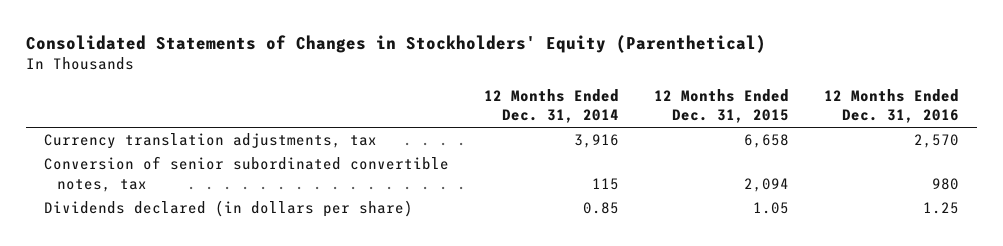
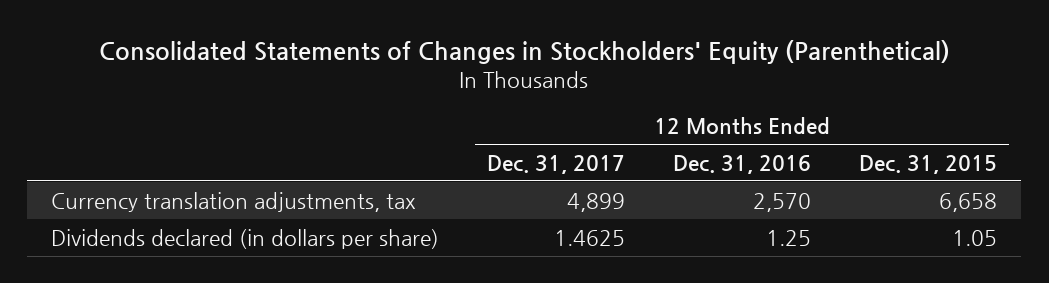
- | 12 Months Ended Dec. 31, 2014 | 12 Months Ended Dec. 31, 2015 | 12 Months Ended Dec. 31, 2016
+ | 12 Months Ended Dec. 31, 2017 | 12 Months Ended Dec. 31, 2016 | 12 Months Ended Dec. 31, 2015
- Conversion of senior subordinated convertible notes, tax | 115 | 2,094 | 980

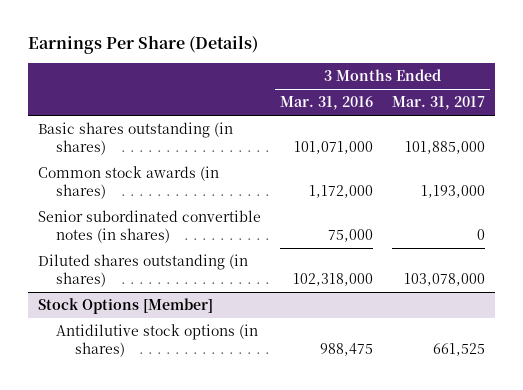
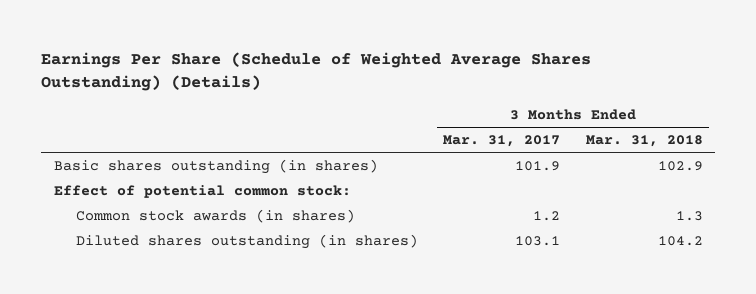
- Earnings Per Share (Details)
+ Earnings Per Share (Schedule of Weighted Average Shares Outstanding) (Details)
- | 3 Months Ended Mar. 31, 2016 | 3 Months Ended Mar. 31, 2017
+ | 3 Months Ended Mar. 31, 2017 | 3 Months Ended Mar. 31, 2018
- Basic shares outstanding (in shares) | 101,071,000 | 101,885,000
- Common stock awards (in shares) | 1,172,000 | 1,193,000
- Senior subordinated convertible notes (in shares) | 75,000 | 0
- Diluted shares outstanding (in shares) | 102,318,000 | 103,078,000
- Stock Options [Member]
- Antidilutive stock options (in shares) | 988,475 | 661,525
+ Basic shares outstanding (in shares) | 101.9 | 102.9
+ Effect of potential common stock:
+ Common stock awards (in shares) | 1.2 | 1.3
+ Diluted shares outstanding (in shares) | 103.1 | 104.2

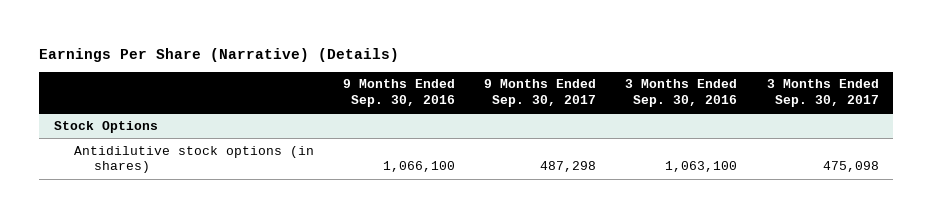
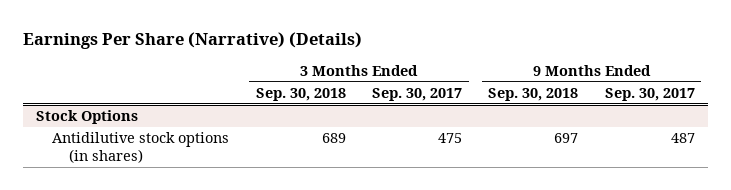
- | 9 Months Ended Sep. 30, 2016 | 9 Months Ended Sep. 30, 2017 | 3 Months Ended Sep. 30, 2016 | 3 Months Ended Sep. 30, 2017
+ | 3 Months Ended Sep. 30, 2018 | 3 Months Ended Sep. 30, 2017 | 9 Months Ended Sep. 30, 2018 | 9 Months Ended Sep. 30, 2017
@ Stock Options
- Antidilutive stock options (in shares) | 1,066,100 | 487,298 | 1,063,100 | 475,098
+ Antidilutive stock options (in shares) | 689 | 475 | 697 | 487

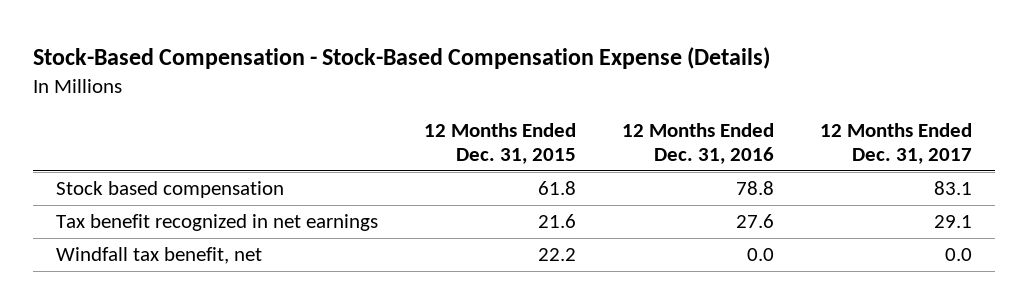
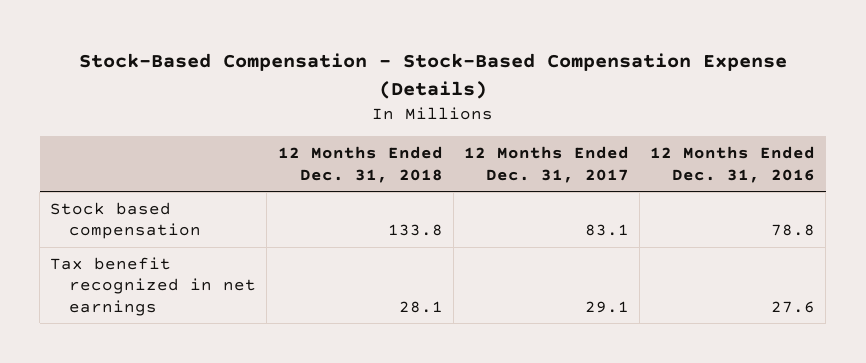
- | 12 Months Ended Dec. 31, 2015 | 12 Months Ended Dec. 31, 2016 | 12 Months Ended Dec. 31, 2017
+ | 12 Months Ended Dec. 31, 2018 | 12 Months Ended Dec. 31, 2017 | 12 Months Ended Dec. 31, 2016
- Windfall tax benefit, net | 22.2 | 0.0 | 0.0

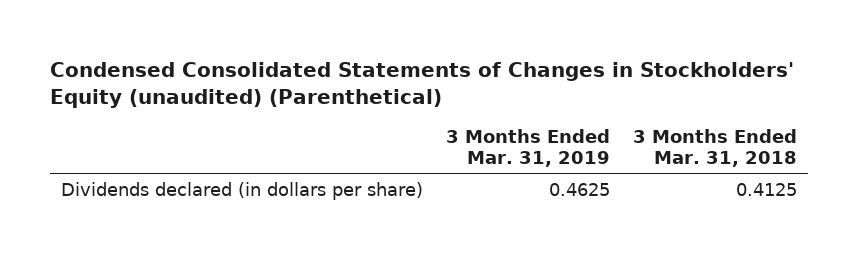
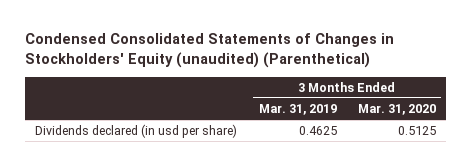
- | 3 Months Ended Mar. 31, 2019 | 3 Months Ended Mar. 31, 2018
+ | 3 Months Ended Mar. 31, 2019 | 3 Months Ended Mar. 31, 2020
- Dividends declared (in dollars per share) | 0.4625 | 0.4125
+ Dividends declared (in usd per share) | 0.4625 | 0.5125

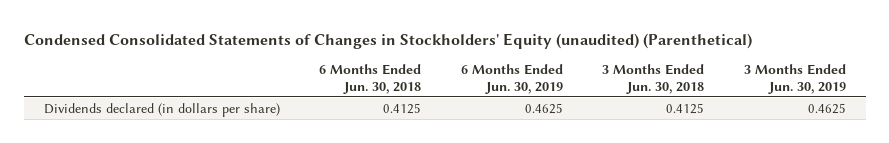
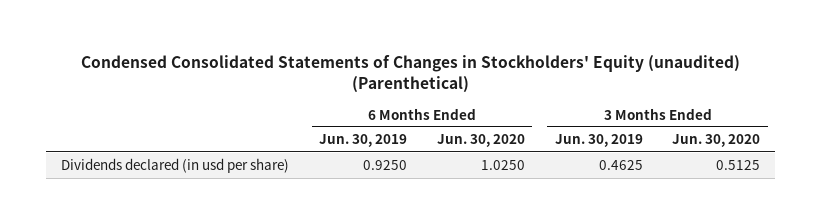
- | 6 Months Ended Jun. 30, 2018 | 6 Months Ended Jun. 30, 2019 | 3 Months Ended Jun. 30, 2018 | 3 Months Ended Jun. 30, 2019
+ | 6 Months Ended Jun. 30, 2019 | 6 Months Ended Jun. 30, 2020 | 3 Months Ended Jun. 30, 2019 | 3 Months Ended Jun. 30, 2020
- Dividends declared (in dollars per share) | 0.4125 | 0.4625 | 0.4125 | 0.4625
+ Dividends declared (in usd per share) | 0.9250 | 1.0250 | 0.4625 | 0.5125

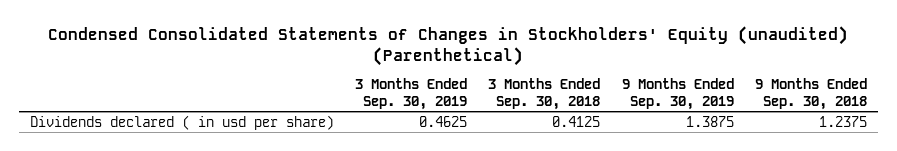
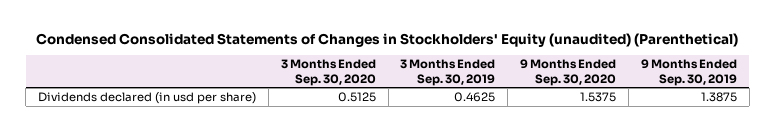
- | 3 Months Ended Sep. 30, 2019 | 3 Months Ended Sep. 30, 2018 | 9 Months Ended Sep. 30, 2019 | 9 Months Ended Sep. 30, 2018
+ | 3 Months Ended Sep. 30, 2020 | 3 Months Ended Sep. 30, 2019 | 9 Months Ended Sep. 30, 2020 | 9 Months Ended Sep. 30, 2019
- Dividends declared ( in usd per share) | 0.4625 | 0.4125 | 1.3875 | 1.2375
+ Dividends declared (in usd per share) | 0.5125 | 0.4625 | 1.5375 | 1.3875

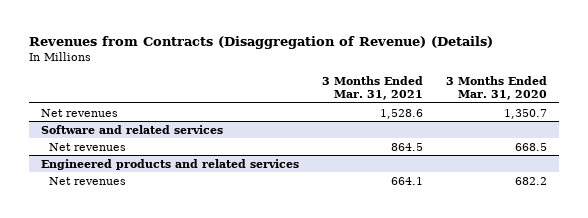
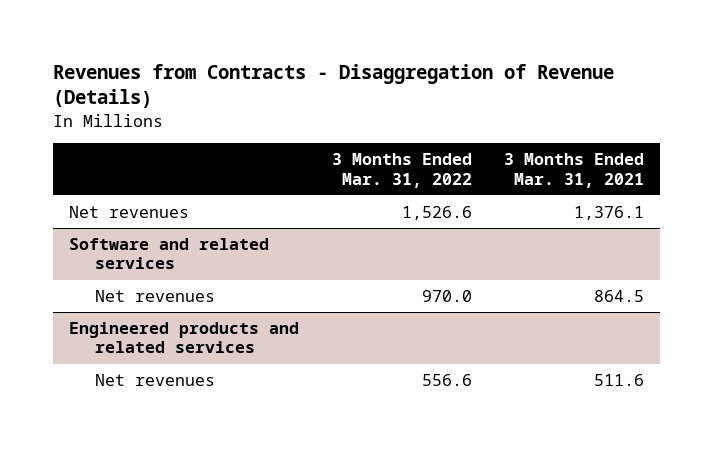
- Revenues from Contracts (Disaggregation of Revenue) (Details)
+ Revenues from Contracts - Disaggregation of Revenue (Details)
- | 3 Months Ended Mar. 31, 2021 | 3 Months Ended Mar. 31, 2020
+ | 3 Months Ended Mar. 31, 2022 | 3 Months Ended Mar. 31, 2021
- Net revenues | 1,528.6 | 1,350.7
+ Net revenues | 1,526.6 | 1,376.1
@ Engineered products and related services
- Net revenues | 664.1 | 682.2
+ Net revenues | 556.6 | 511.6

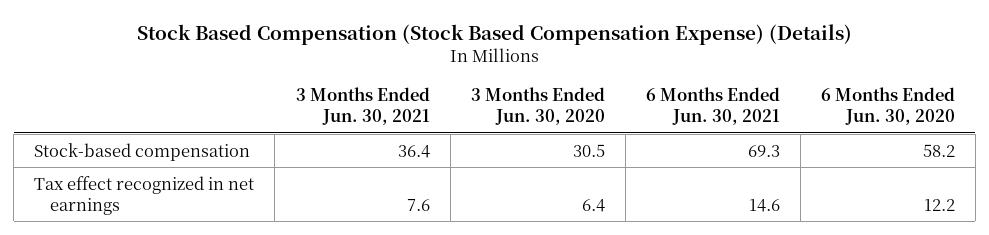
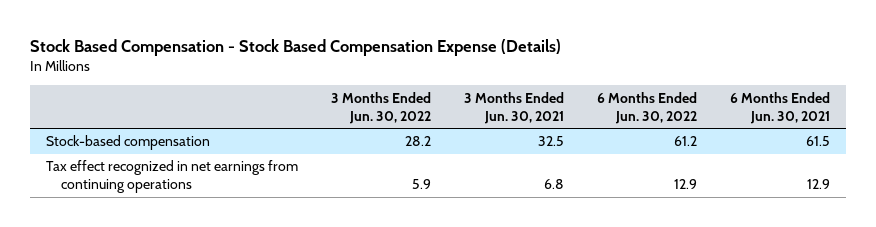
- Stock Based Compensation (Stock Based Compensation Expense) (Details)
+ Stock Based Compensation - Stock Based Compensation Expense (Details)
- | 3 Months Ended Jun. 30, 2021 | 3 Months Ended Jun. 30, 2020 | 6 Months Ended Jun. 30, 2021 | 6 Months Ended Jun. 30, 2020
+ | 3 Months Ended Jun. 30, 2022 | 3 Months Ended Jun. 30, 2021 | 6 Months Ended Jun. 30, 2022 | 6 Months Ended Jun. 30, 2021
- Stock-based compensation | 36.4 | 30.5 | 69.3 | 58.2
- Tax effect recognized in net earnings | 7.6 | 6.4 | 14.6 | 12.2
+ Stock-based compensation | 28.2 | 32.5 | 61.2 | 61.5
+ Tax effect recognized in net earnings from continuing operations | 5.9 | 6.8 | 12.9 | 12.9

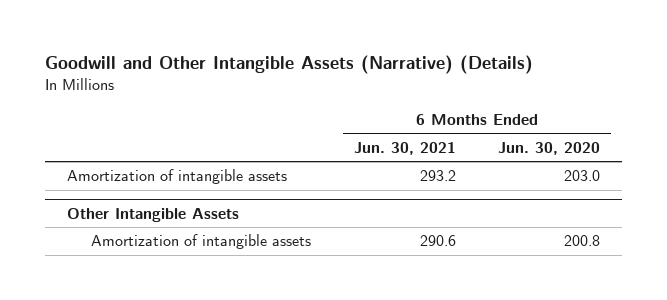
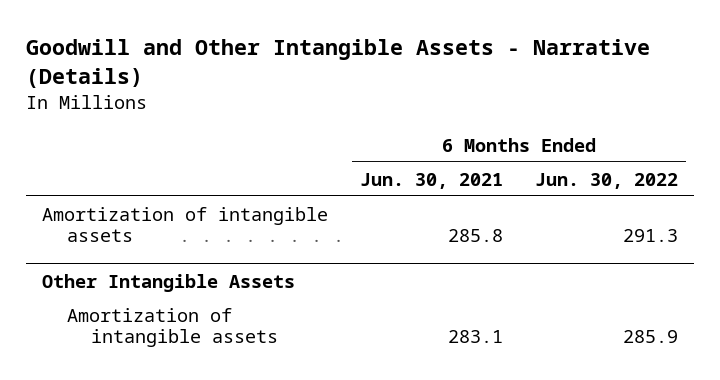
- Goodwill and Other Intangible Assets (Narrative) (Details)
+ Goodwill and Other Intangible Assets - Narrative (Details)
- | 6 Months Ended Jun. 30, 2021 | 6 Months Ended Jun. 30, 2020
+ | 6 Months Ended Jun. 30, 2021 | 6 Months Ended Jun. 30, 2022
- Amortization of intangible assets | 293.2 | 203.0
+ Amortization of intangible assets | 285.8 | 291.3
@ Other Intangible Assets
- Amortization of intangible assets | 290.6 | 200.8
+ Amortization of intangible assets | 283.1 | 285.9

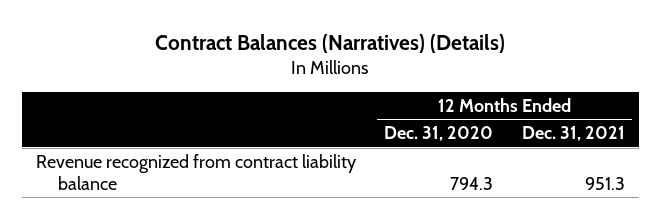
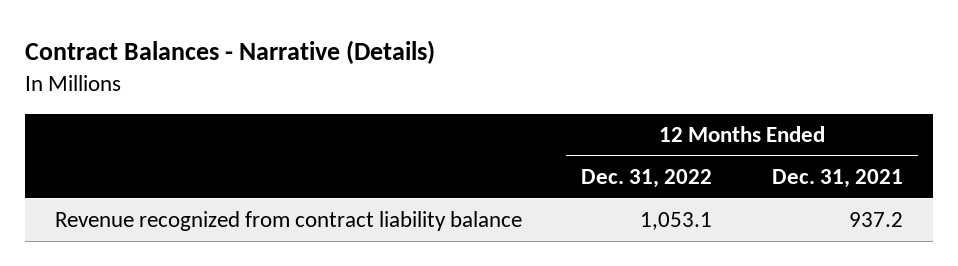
- Contract Balances (Narratives) (Details)
+ Contract Balances - Narrative (Details)
- | 12 Months Ended Dec. 31, 2020 | 12 Months Ended Dec. 31, 2021
+ | 12 Months Ended Dec. 31, 2022 | 12 Months Ended Dec. 31, 2021
- Revenue recognized from contract liability balance | 794.3 | 951.3
+ Revenue recognized from contract liability balance | 1,053.1 | 937.2

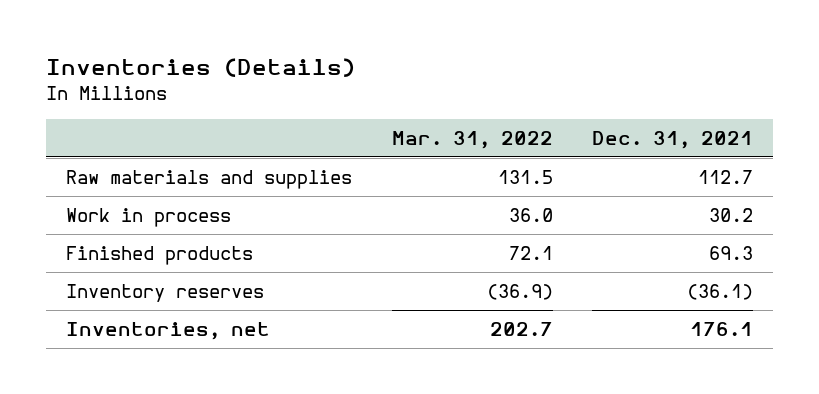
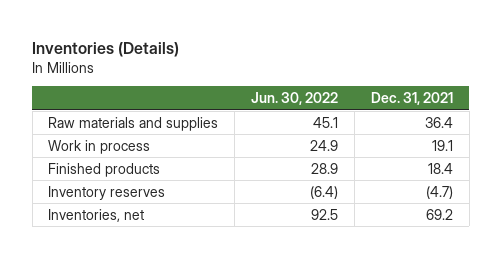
- | Mar. 31, 2022 | Dec. 31, 2021
+ | Jun. 30, 2022 | Dec. 31, 2021
- Raw materials and supplies | 131.5 | 112.7
- Work in process | 36.0 | 30.2
- Finished products | 72.1 | 69.3
- Inventory reserves | (36.9) | (36.1)
- Inventories, net | 202.7 | 176.1
+ Raw materials and supplies | 45.1 | 36.4
+ Work in process | 24.9 | 19.1
+ Finished products | 28.9 | 18.4
+ Inventory reserves | (6.4) | (4.7)
+ Inventories, net | 92.5 | 69.2

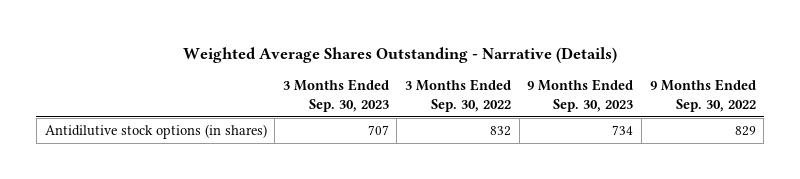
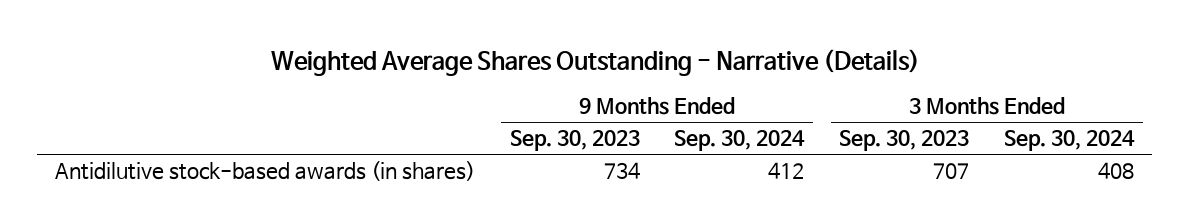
- | 3 Months Ended Sep. 30, 2023 | 3 Months Ended Sep. 30, 2022 | 9 Months Ended Sep. 30, 2023 | 9 Months Ended Sep. 30, 2022
+ | 9 Months Ended Sep. 30, 2023 | 9 Months Ended Sep. 30, 2024 | 3 Months Ended Sep. 30, 2023 | 3 Months Ended Sep. 30, 2024
- Antidilutive stock options (in shares) | 707 | 832 | 734 | 829
+ Antidilutive stock-based awards (in shares) | 734 | 412 | 707 | 408

